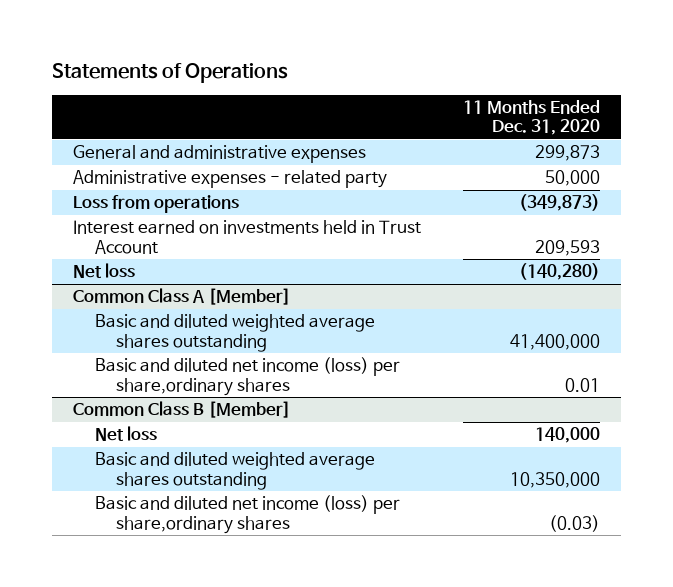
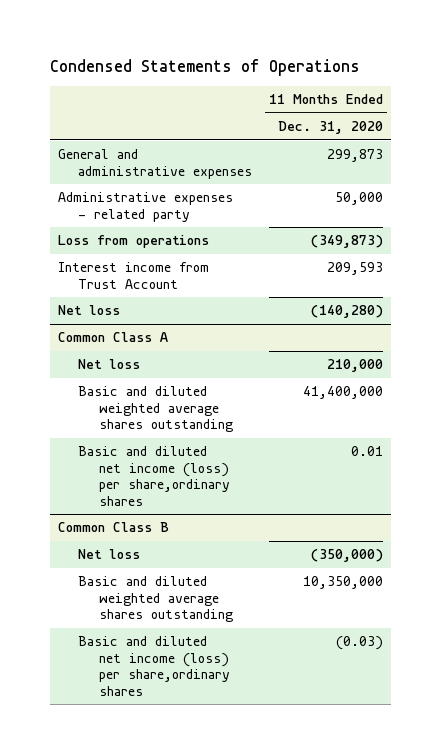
- Statements of Operations
+ Condensed Statements of Operations
- Interest earned on investments held in Trust Account | 209,593
+ Interest income from Trust Account | 209,593
- Common Class A [Member]
+ Common Class A
+ Net loss | 210,000
- Common Class B [Member]
- Net loss | 140,000
+ Common Class B
+ Net loss | (350,000)

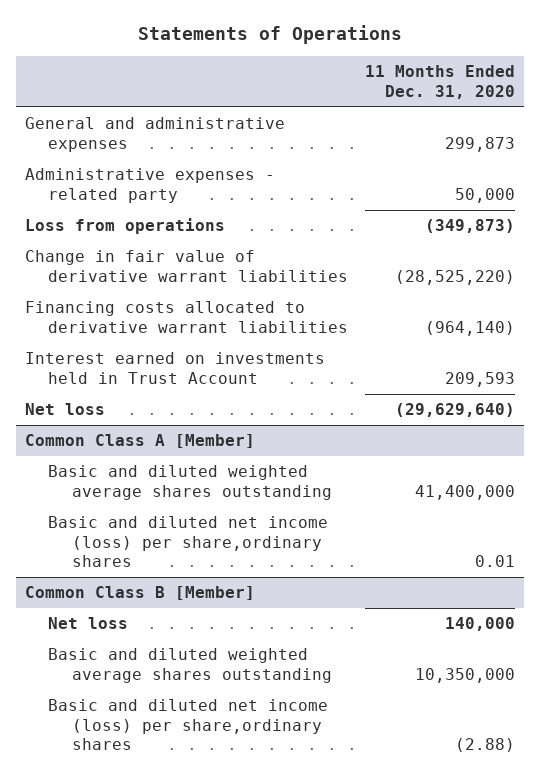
- Condensed Statements of Operations
+ Statements of Operations
- Interest income from Trust Account | 209,593
- Net loss | (140,280)
- Common Class A
- Net loss | 210,000
+ Change in fair value of derivative warrant liabilities | (28,525,220)
+ Financing costs allocated to derivative warrant liabilities | (964,140)
+ Interest earned on investments held in Trust Account | 209,593
+ Net loss | (29,629,640)
+ Common Class A [Member]
- Common Class B
- Net loss | (350,000)
+ Common Class B [Member]
+ Net loss | 140,000
- Basic and diluted net income (loss) per share,ordinary shares | (0.03)
+ Basic and diluted net income (loss) per share,ordinary shares | (2.88)

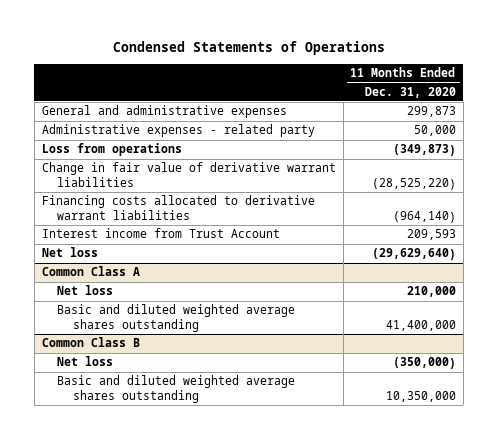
- Statements of Operations
+ Condensed Statements of Operations
- Interest earned on investments held in Trust Account | 209,593
+ Interest income from Trust Account | 209,593
- Common Class A [Member]
+ Common Class A
+ Net loss | 210,000
- Basic and diluted net income (loss) per share,ordinary shares | 0.01
- Common Class B [Member]
- Net loss | 140,000
+ Common Class B
+ Net loss | (350,000)
- Basic and diluted net income (loss) per share,ordinary shares | (2.88)

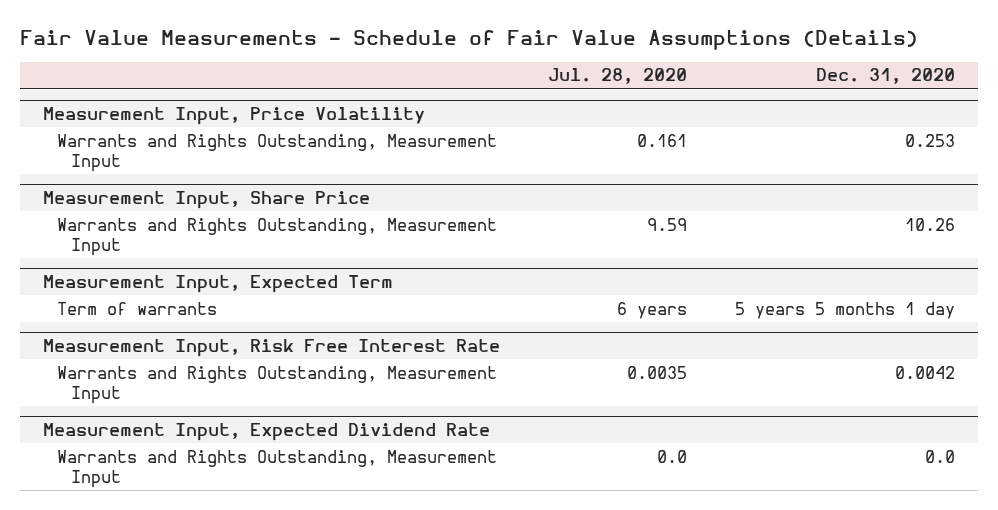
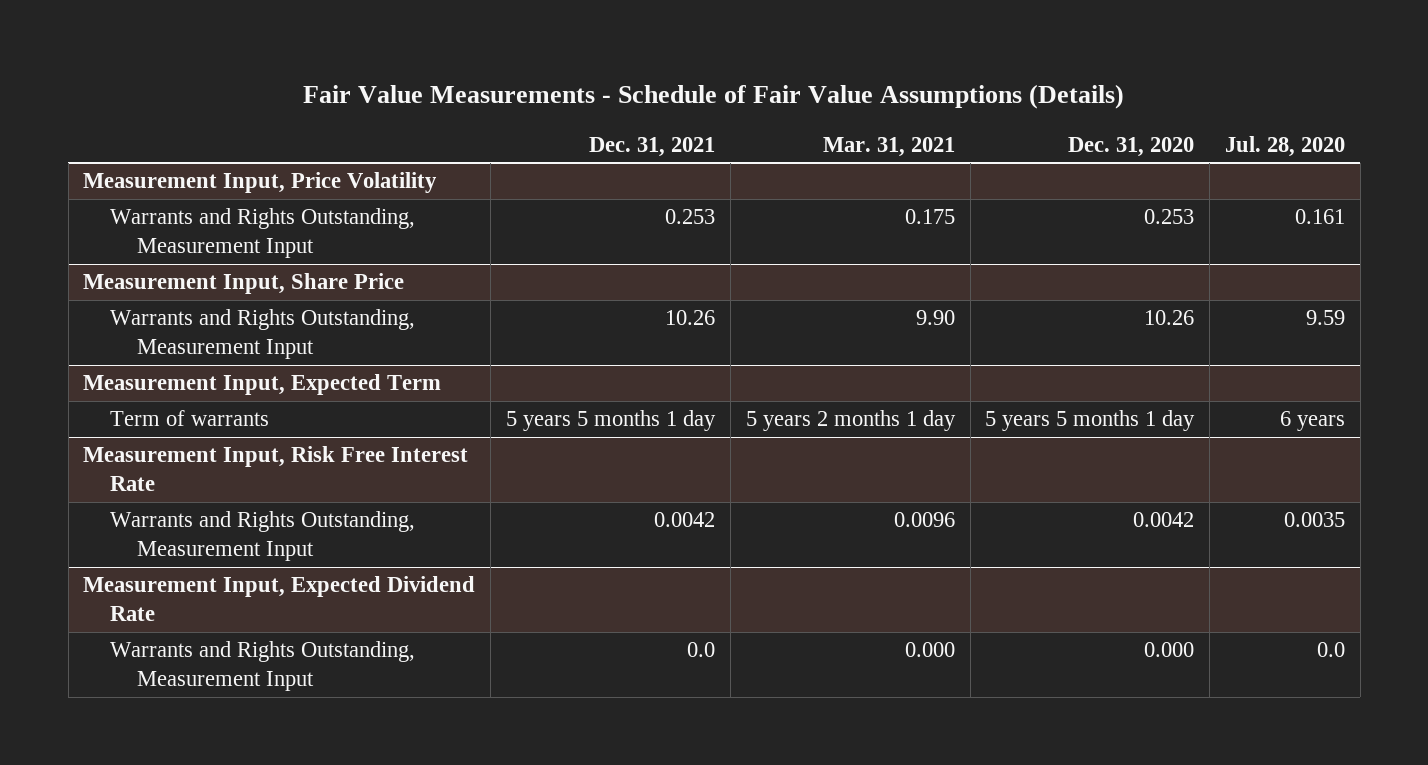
- | Jul. 28, 2020 | Dec. 31, 2020
+ | Dec. 31, 2021 | Mar. 31, 2021 | Dec. 31, 2020 | Jul. 28, 2020
@ Measurement Input, Expected Dividend Rate
- Warrants and Rights Outstanding, Measurement Input | 0.0 | 0.0
+ Warrants and Rights Outstanding, Measurement Input | 0.0 | 0.000 | 0.000 | 0.0

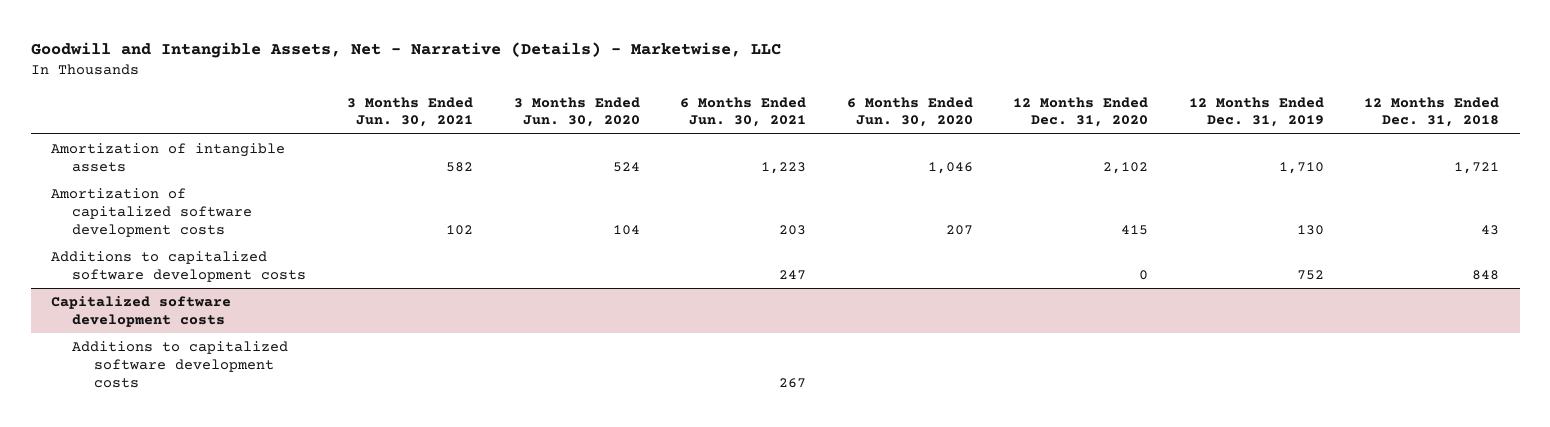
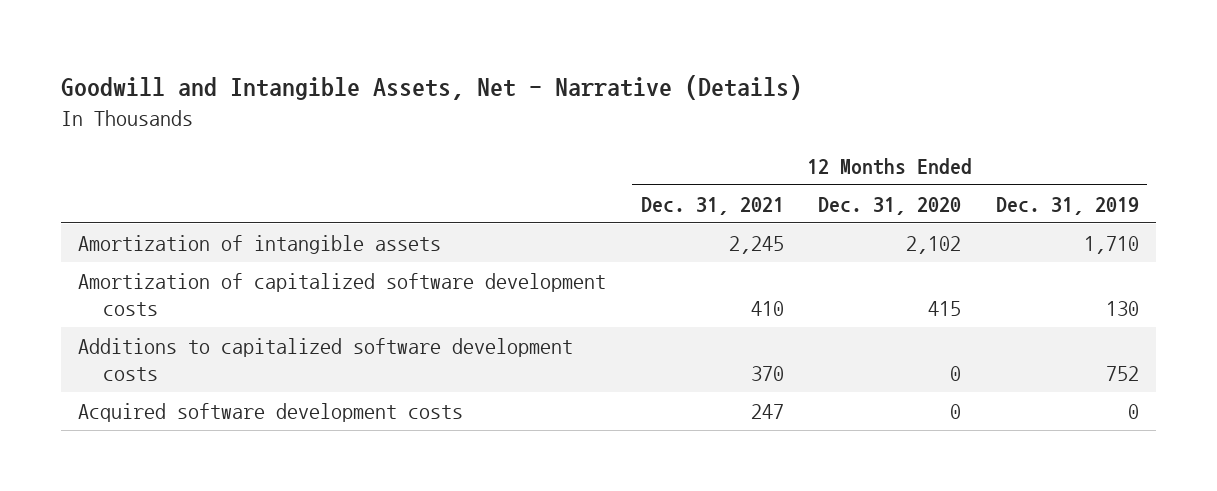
- Goodwill and Intangible Assets, Net - Narrative (Details) - Marketwise, LLC
+ Goodwill and Intangible Assets, Net - Narrative (Details)
- | 3 Months Ended Jun. 30, 2021 | 3 Months Ended Jun. 30, 2020 | 6 Months Ended Jun. 30, 2021 | 6 Months Ended Jun. 30, 2020 | 12 Months Ended Dec. 31, 2020 | 12 Months Ended Dec. 31, 2019 | 12 Months Ended Dec. 31, 2018
+ | 12 Months Ended Dec. 31, 2021 | 12 Months Ended Dec. 31, 2020 | 12 Months Ended Dec. 31, 2019
- Capitalized software development costs
- Additions to capitalized software development costs | | | 267 | | | |
+ Acquired software development costs | 247 | 0 | 0

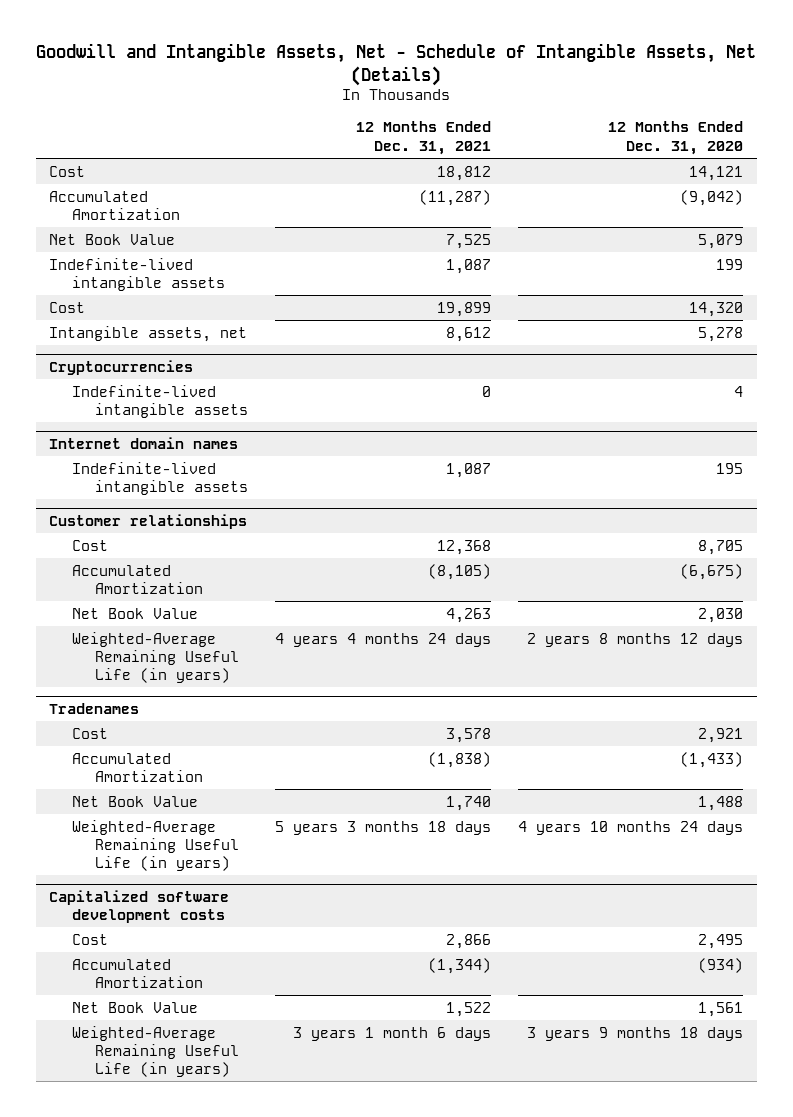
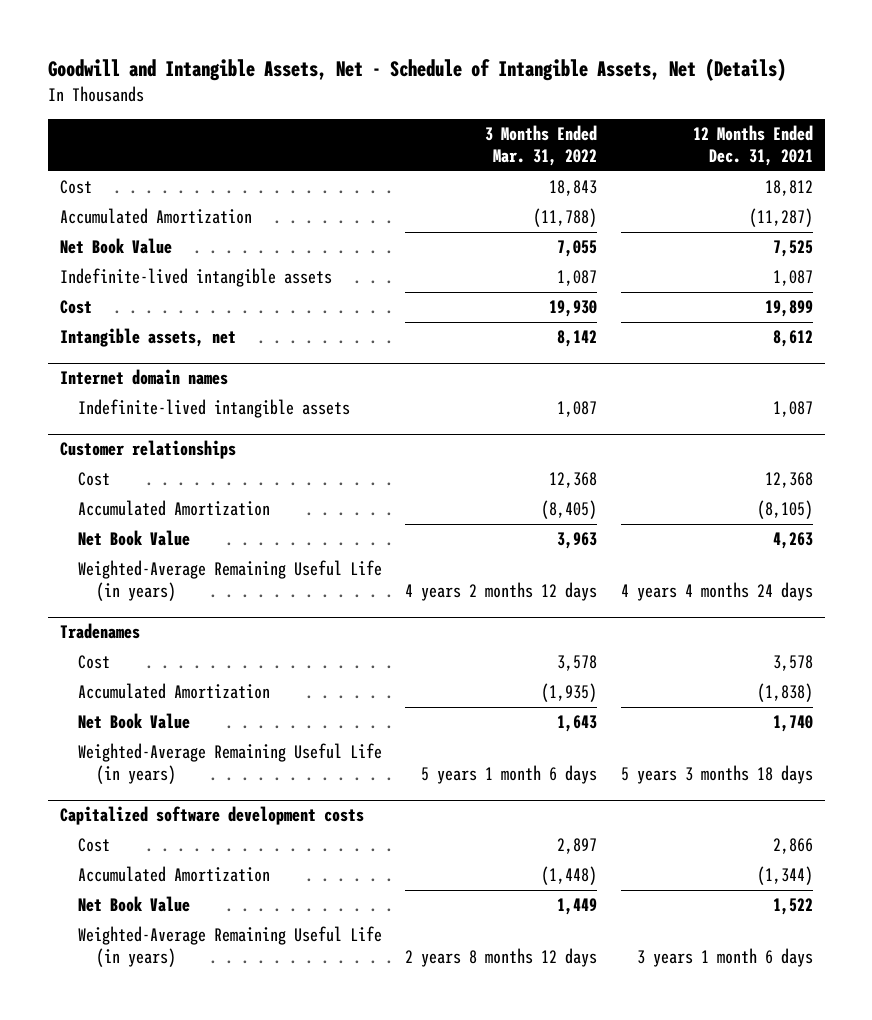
- | 12 Months Ended Dec. 31, 2021 | 12 Months Ended Dec. 31, 2020
+ | 3 Months Ended Mar. 31, 2022 | 12 Months Ended Dec. 31, 2021
- Cryptocurrencies
- Indefinite-lived intangible assets | 0 | 4

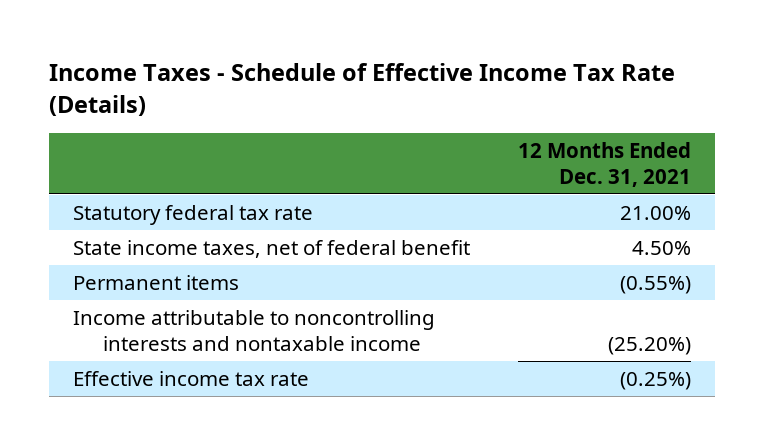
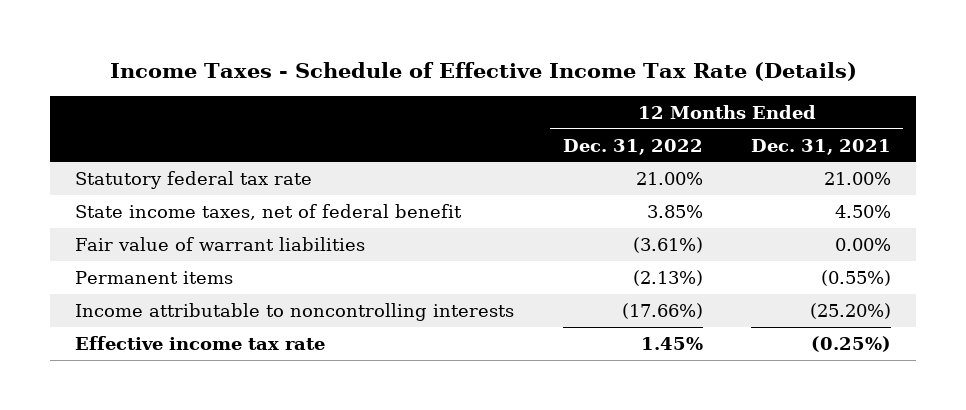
- | 12 Months Ended Dec. 31, 2021
+ | 12 Months Ended Dec. 31, 2022 | 12 Months Ended Dec. 31, 2021
+ Fair value of warrant liabilities | (3.61%) | 0.00%
- Income attributable to noncontrolling interests and nontaxable income | (25.20%)
+ Income attributable to noncontrolling interests | (17.66%) | (25.20%)

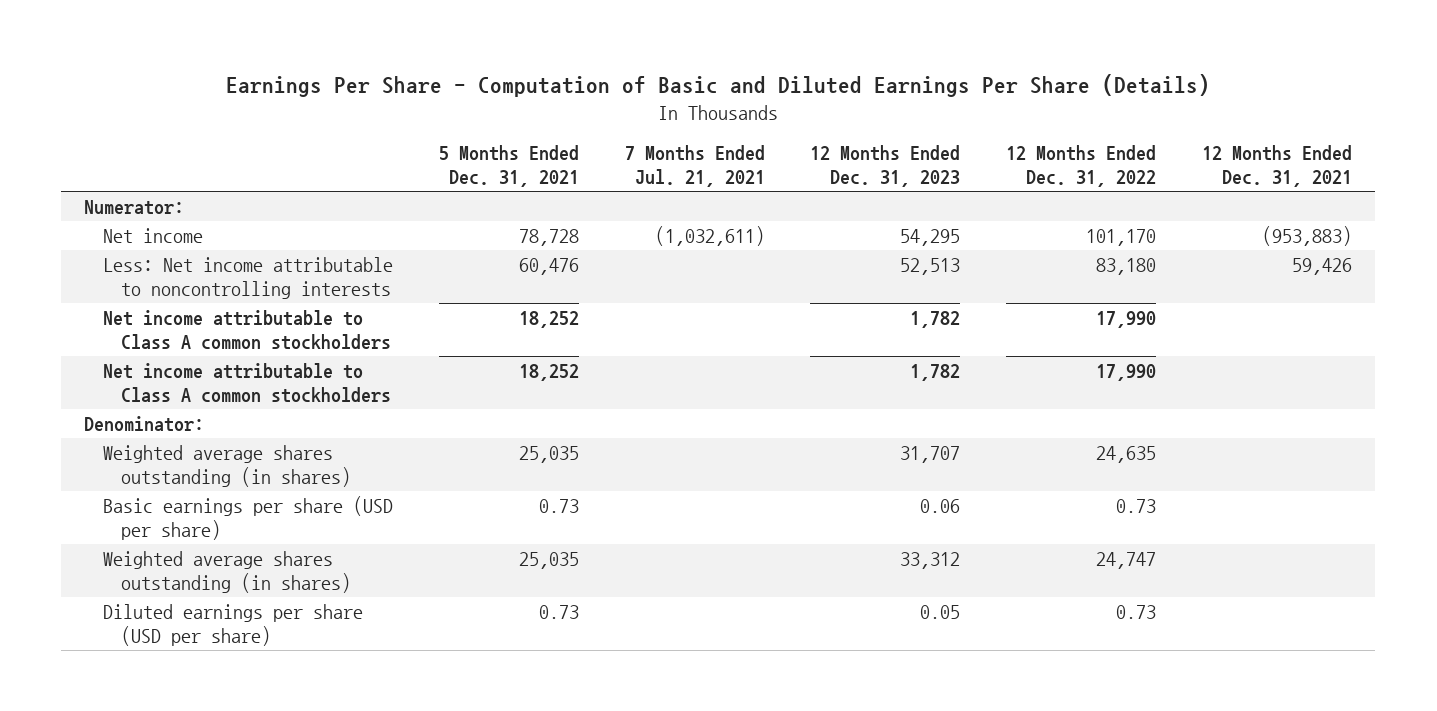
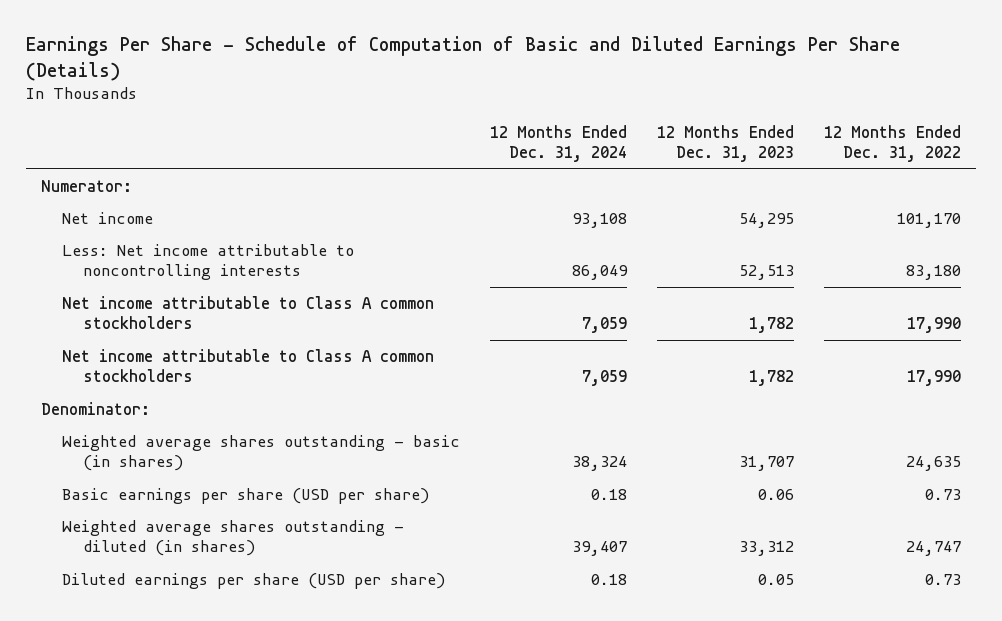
- Earnings Per Share - Computation of Basic and Diluted Earnings Per Share (Details)
+ Earnings Per Share - Schedule of Computation of Basic and Diluted Earnings Per Share (Details)
- | 5 Months Ended Dec. 31, 2021 | 7 Months Ended Jul. 21, 2021 | 12 Months Ended Dec. 31, 2023 | 12 Months Ended Dec. 31, 2022 | 12 Months Ended Dec. 31, 2021
+ | 12 Months Ended Dec. 31, 2024 | 12 Months Ended Dec. 31, 2023 | 12 Months Ended Dec. 31, 2022
- Weighted average shares outstanding (in shares) | 25,035 | | 31,707 | 24,635 |
+ Weighted average shares outstanding - basic (in shares) | 38,324 | 31,707 | 24,635
- Weighted average shares outstanding (in shares) | 25,035 | | 33,312 | 24,747 |
+ Weighted average shares outstanding - diluted (in shares) | 39,407 | 33,312 | 24,747

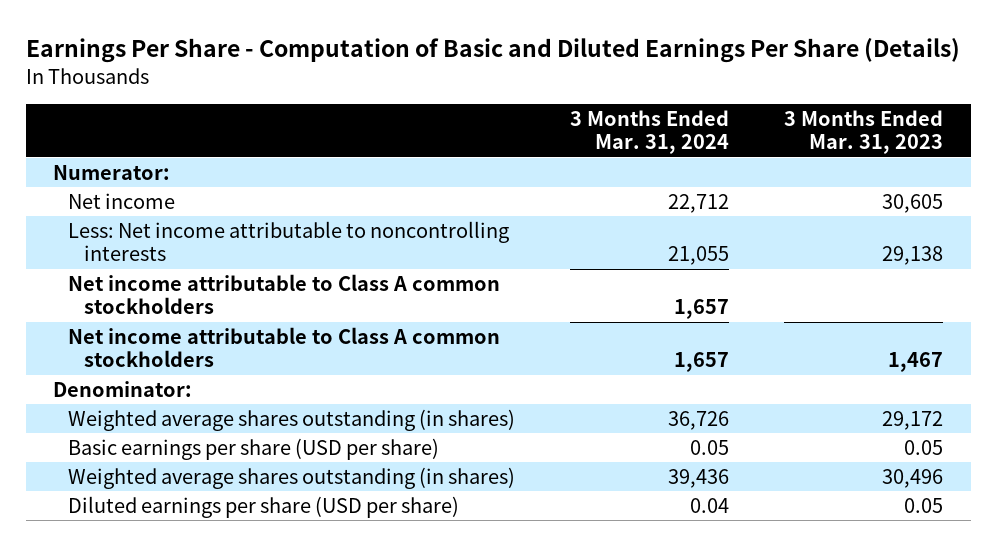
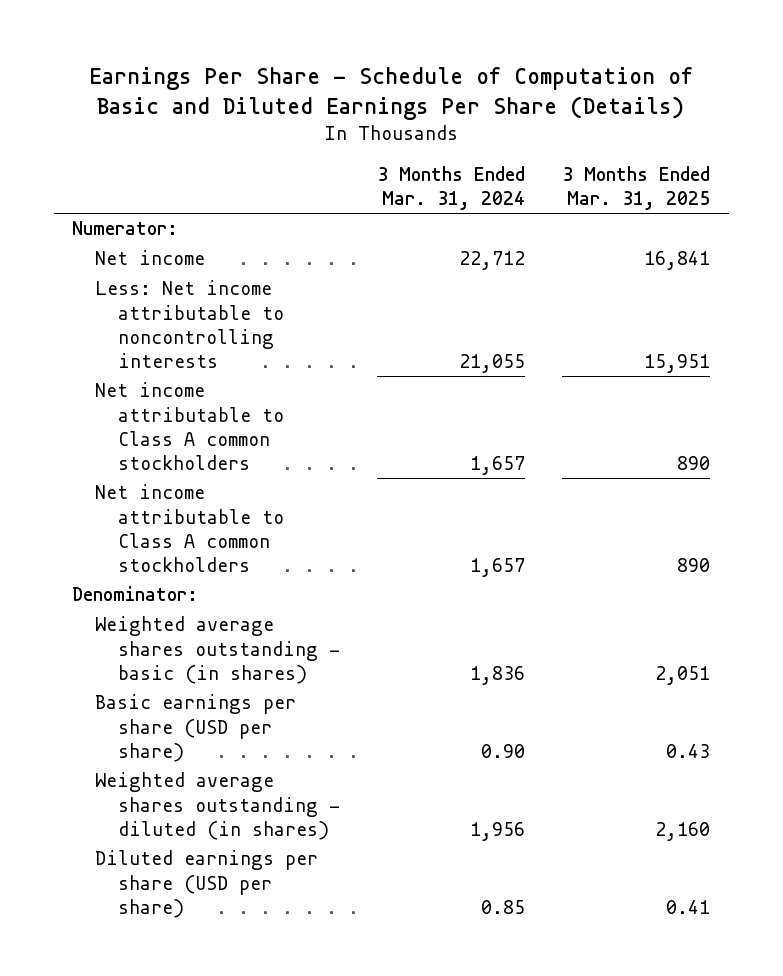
- Earnings Per Share - Computation of Basic and Diluted Earnings Per Share (Details)
+ Earnings Per Share - Schedule of Computation of Basic and Diluted Earnings Per Share (Details)
- | 3 Months Ended Mar. 31, 2024 | 3 Months Ended Mar. 31, 2023
+ | 3 Months Ended Mar. 31, 2024 | 3 Months Ended Mar. 31, 2025
- Weighted average shares outstanding (in shares) | 36,726 | 29,172
- Basic earnings per share (USD per share) | 0.05 | 0.05
- Weighted average shares outstanding (in shares) | 39,436 | 30,496
- Diluted earnings per share (USD per share) | 0.04 | 0.05
+ Weighted average shares outstanding - basic (in shares) | 1,836 | 2,051
+ Basic earnings per share (USD per share) | 0.90 | 0.43
+ Weighted average shares outstanding - diluted (in shares) | 1,956 | 2,160
+ Diluted earnings per share (USD per share) | 0.85 | 0.41

